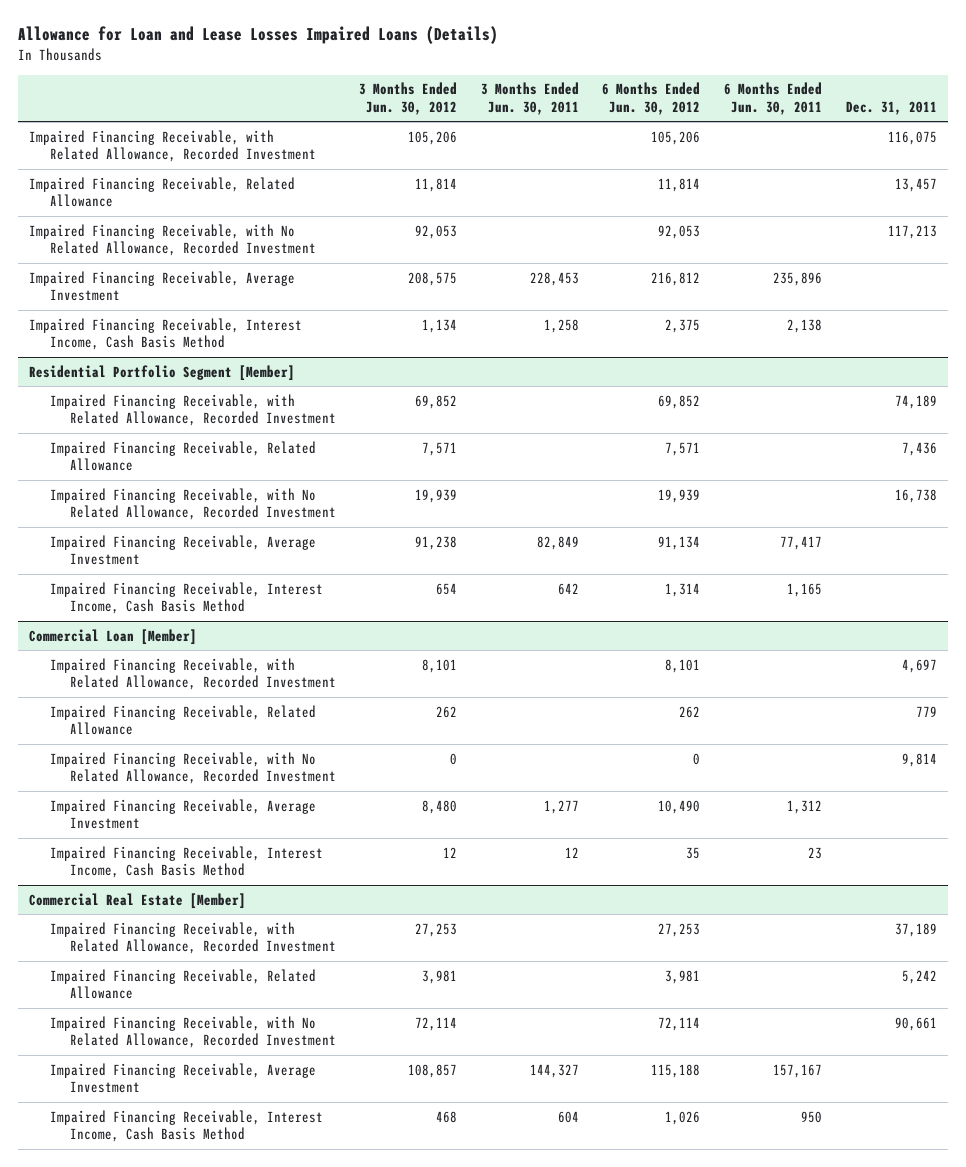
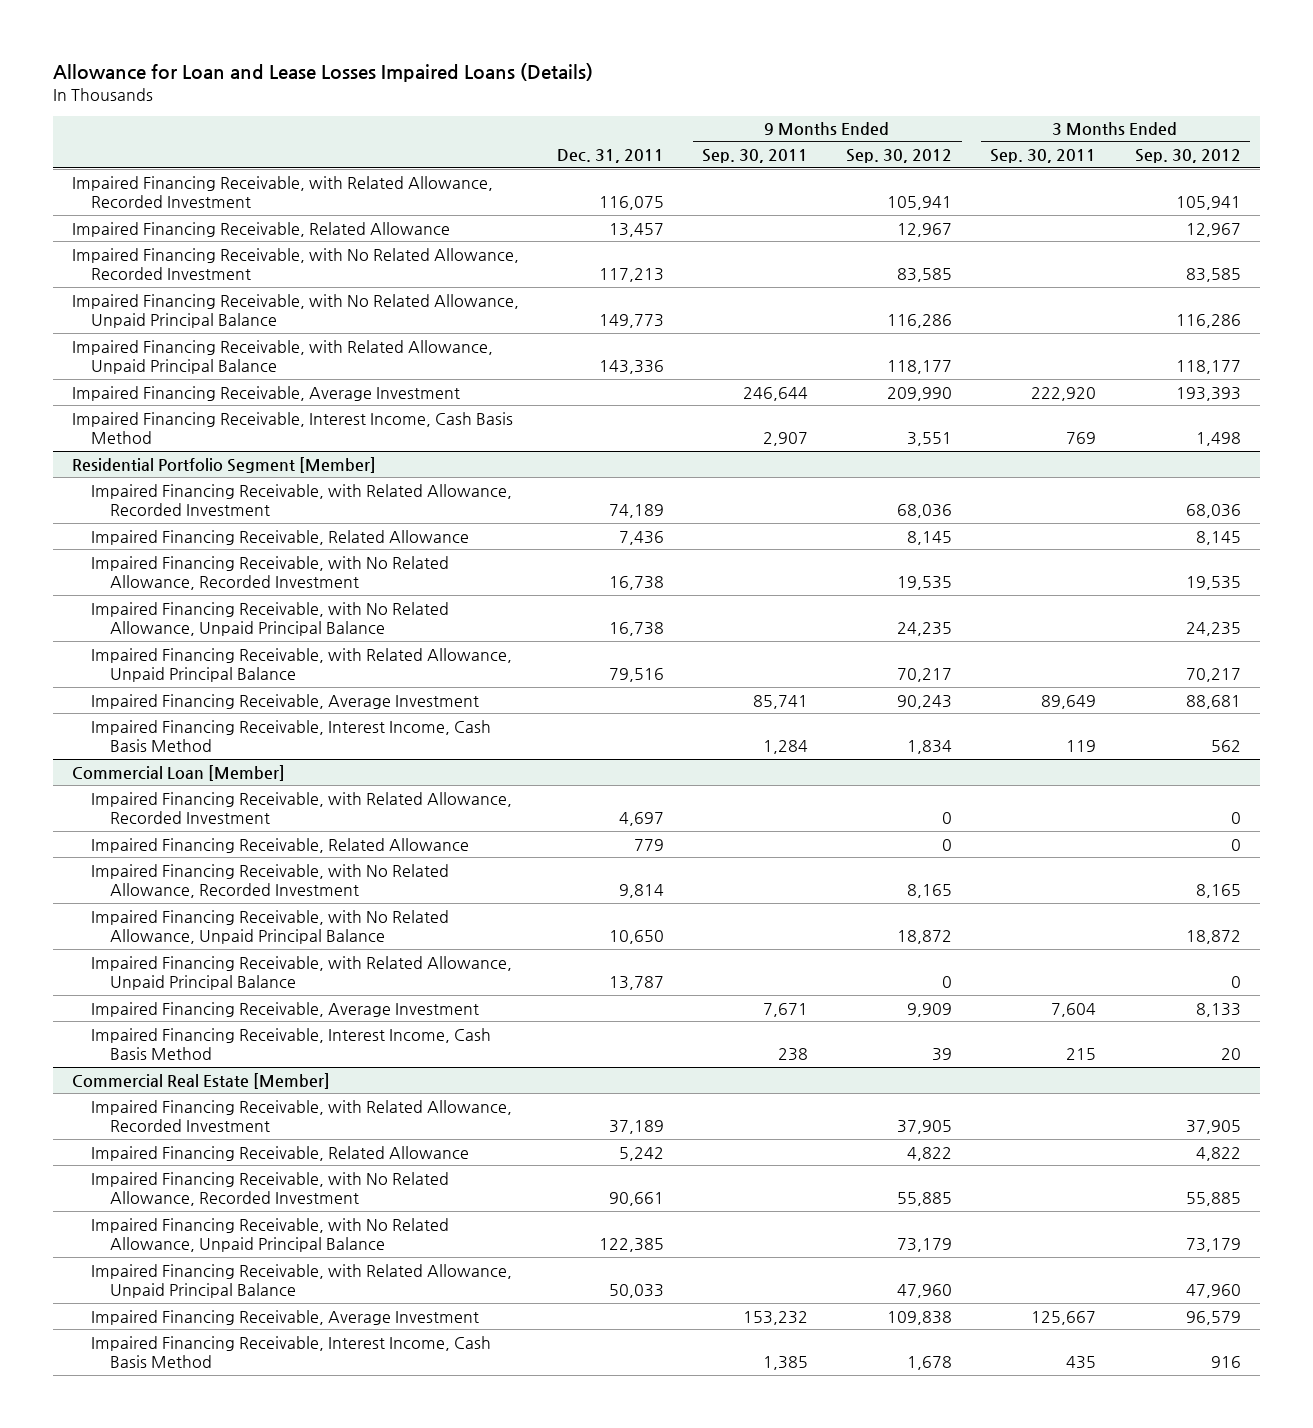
- | 3 Months Ended Jun. 30, 2012 | 3 Months Ended Jun. 30, 2011 | 6 Months Ended Jun. 30, 2012 | 6 Months Ended Jun. 30, 2011 | Dec. 31, 2011
+ | Dec. 31, 2011 | 9 Months Ended Sep. 30, 2011 | 9 Months Ended Sep. 30, 2012 | 3 Months Ended Sep. 30, 2011 | 3 Months Ended Sep. 30, 2012
+ Impaired Financing Receivable, with No Related Allowance, Unpaid Principal Balance | 149,773 | | 116,286 | | 116,286
+ Impaired Financing Receivable, with Related Allowance, Unpaid Principal Balance | 143,336 | | 118,177 | | 118,177
@ Residential Portfolio Segment [Member]
+ Impaired Financing Receivable, with No Related Allowance, Unpaid Principal Balance | 16,738 | | 24,235 | | 24,235
+ Impaired Financing Receivable, with Related Allowance, Unpaid Principal Balance | 79,516 | | 70,217 | | 70,217
@ Commercial Loan [Member]
+ Impaired Financing Receivable, with No Related Allowance, Unpaid Principal Balance | 10,650 | | 18,872 | | 18,872
+ Impaired Financing Receivable, with Related Allowance, Unpaid Principal Balance | 13,787 | | 0 | | 0
@ Commercial Real Estate [Member]
+ Impaired Financing Receivable, with No Related Allowance, Unpaid Principal Balance | 122,385 | | 73,179 | | 73,179
+ Impaired Financing Receivable, with Related Allowance, Unpaid Principal Balance | 50,033 | | 47,960 | | 47,960

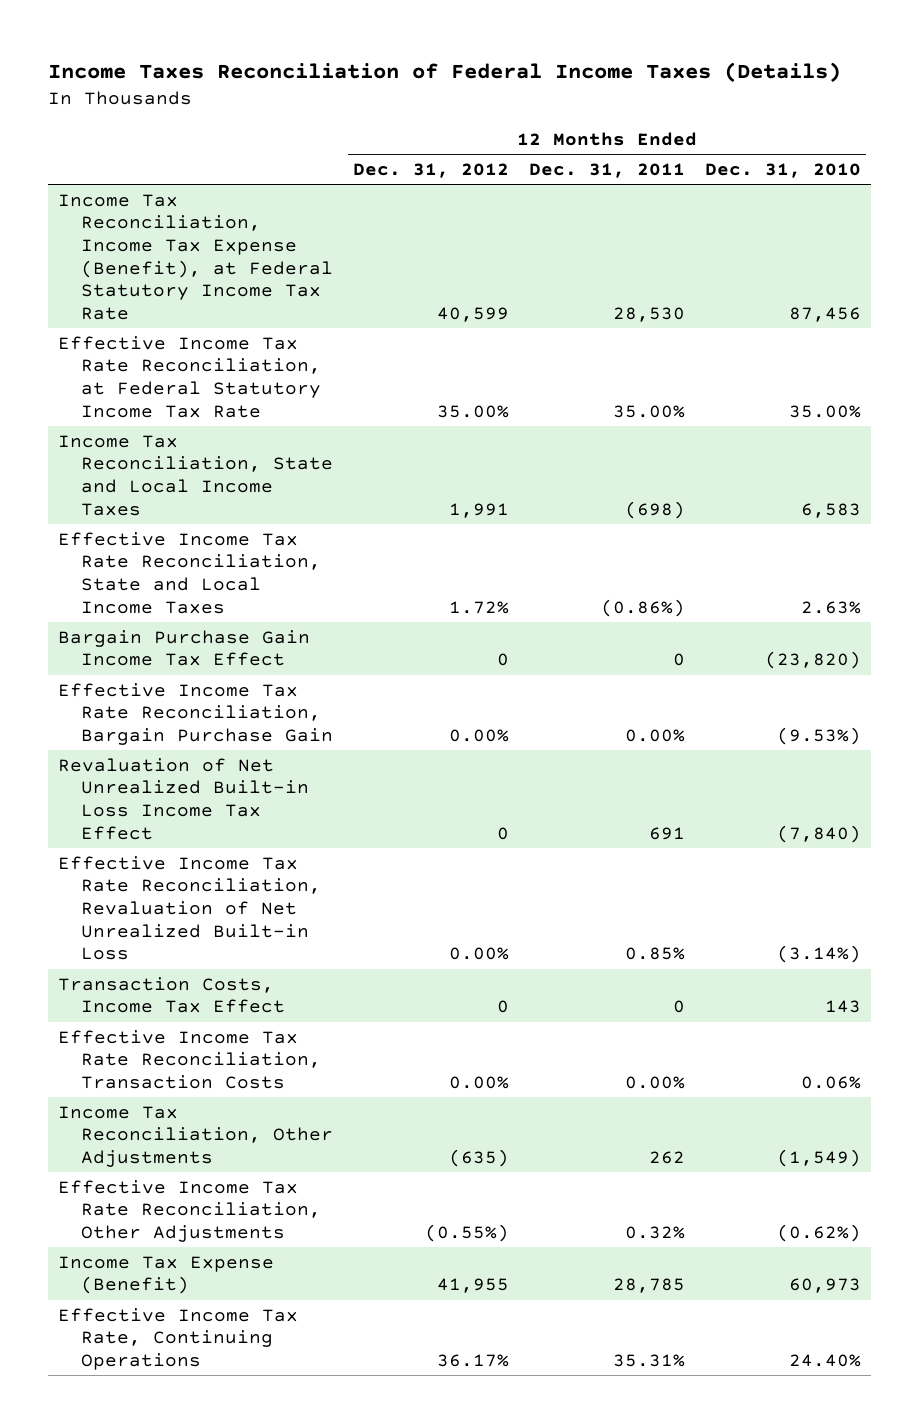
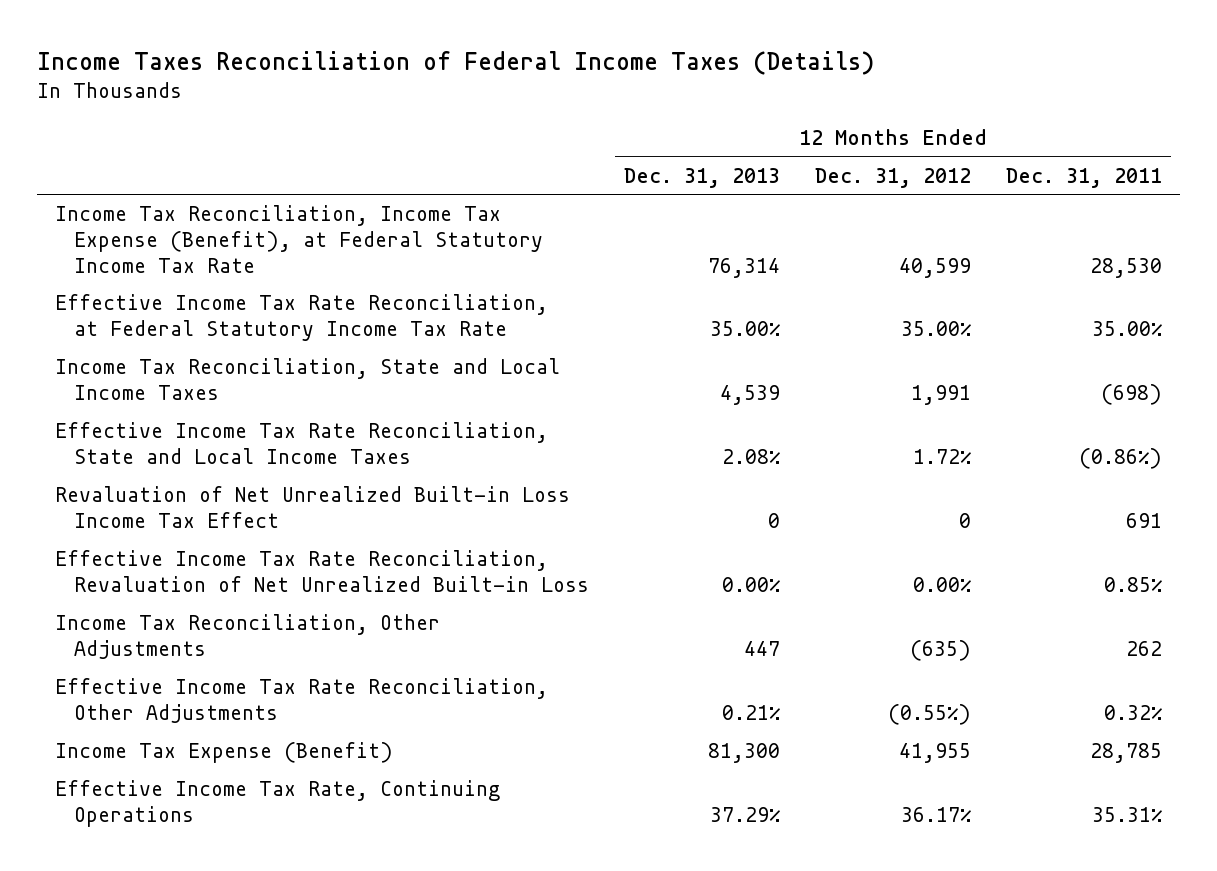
- | 12 Months Ended Dec. 31, 2012 | 12 Months Ended Dec. 31, 2011 | 12 Months Ended Dec. 31, 2010
+ | 12 Months Ended Dec. 31, 2013 | 12 Months Ended Dec. 31, 2012 | 12 Months Ended Dec. 31, 2011
- Bargain Purchase Gain Income Tax Effect | 0 | 0 | (23,820)
- Effective Income Tax Rate Reconciliation, Bargain Purchase Gain | 0.00% | 0.00% | (9.53%)
- Transaction Costs, Income Tax Effect | 0 | 0 | 143
- Effective Income Tax Rate Reconciliation, Transaction Costs | 0.00% | 0.00% | 0.06%

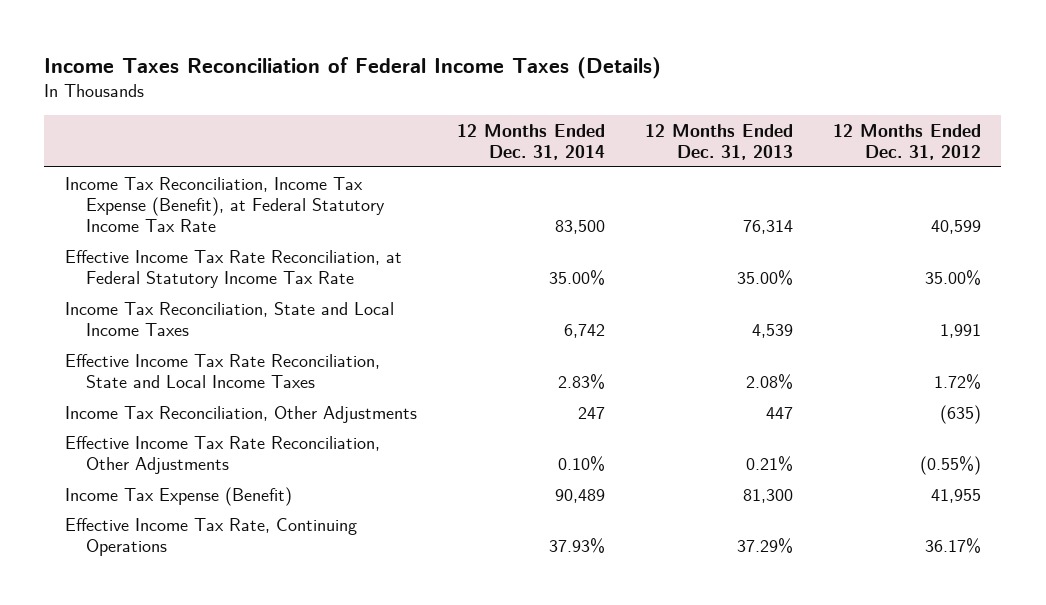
- | 12 Months Ended Dec. 31, 2013 | 12 Months Ended Dec. 31, 2012 | 12 Months Ended Dec. 31, 2011
+ | 12 Months Ended Dec. 31, 2014 | 12 Months Ended Dec. 31, 2013 | 12 Months Ended Dec. 31, 2012
- Revaluation of Net Unrealized Built-in Loss Income Tax Effect | 0 | 0 | 691
- Effective Income Tax Rate Reconciliation, Revaluation of Net Unrealized Built-in Loss | 0.00% | 0.00% | 0.85%

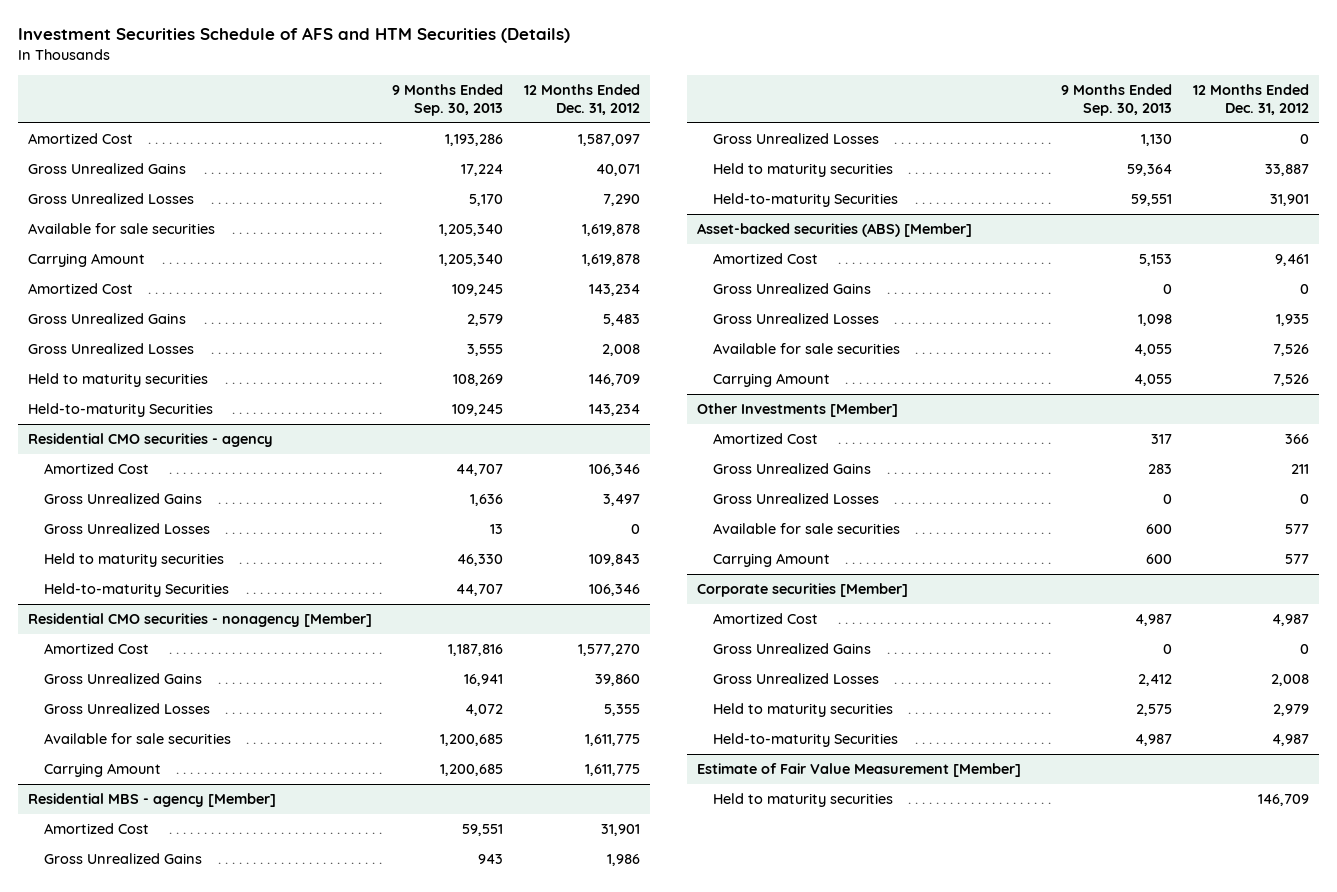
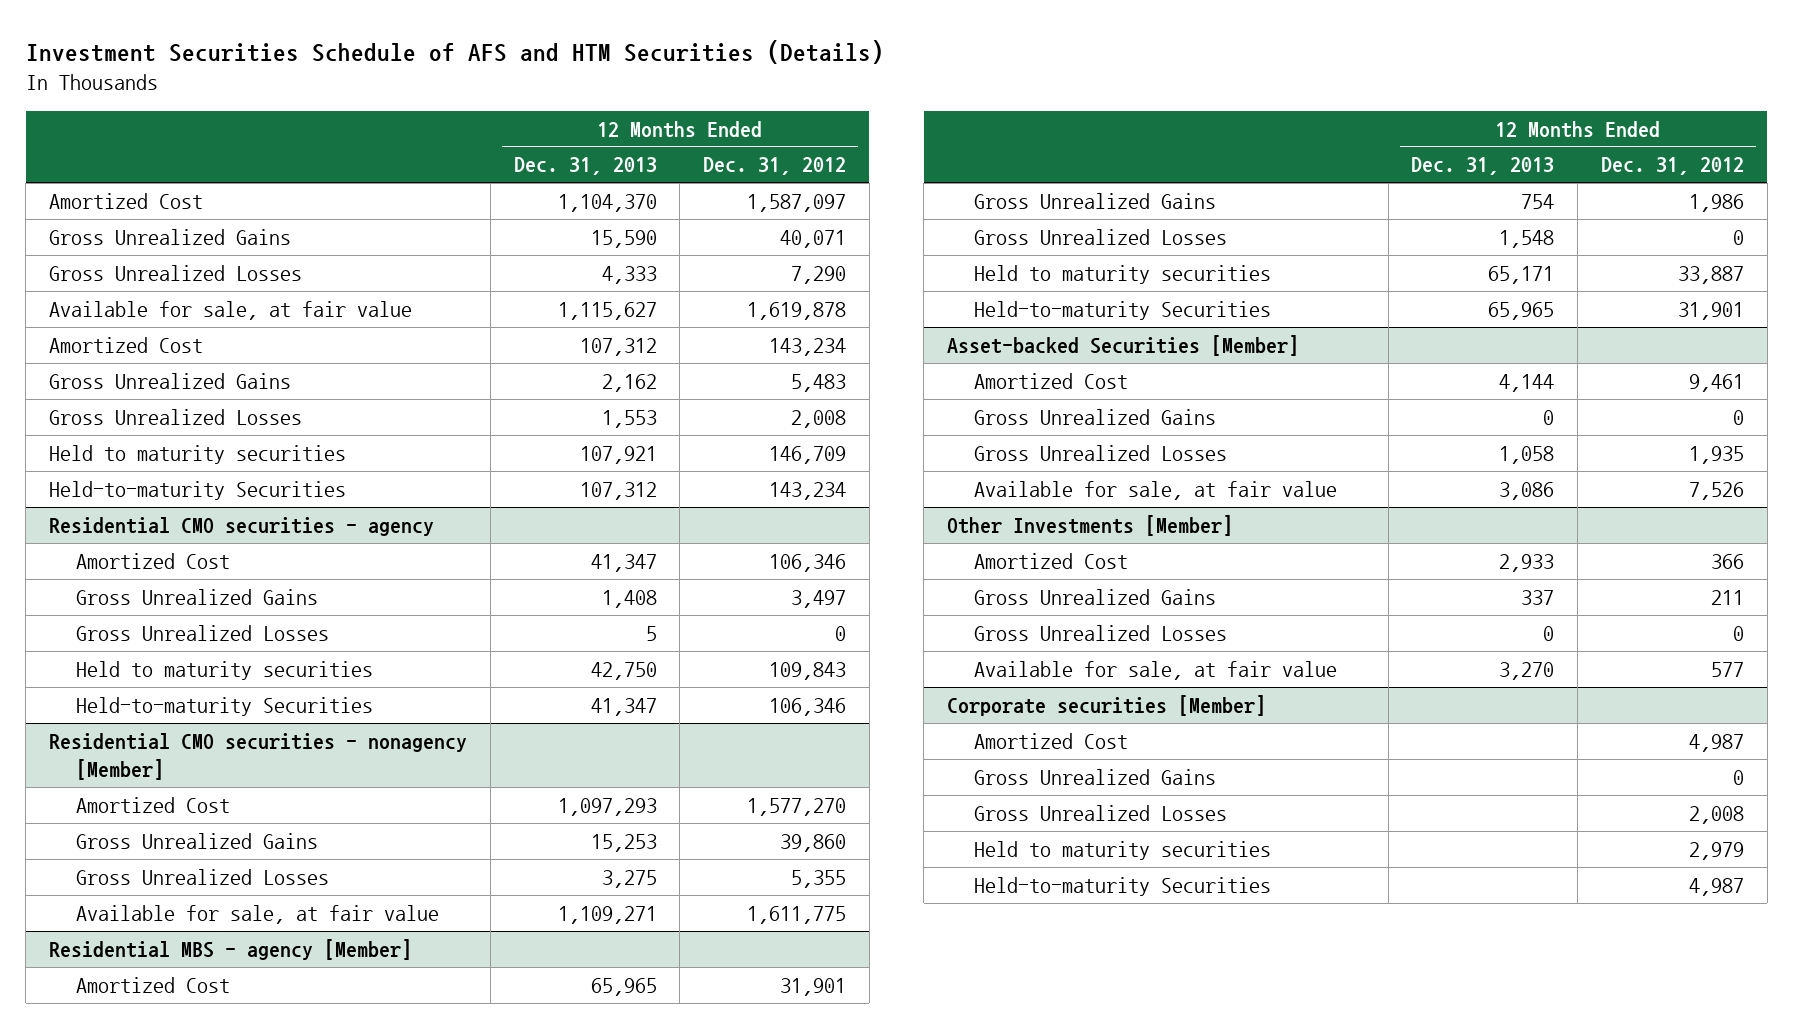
- | 9 Months Ended Sep. 30, 2013 | 12 Months Ended Dec. 31, 2012
+ | 12 Months Ended Dec. 31, 2013 | 12 Months Ended Dec. 31, 2012
- Available for sale securities | 1,205,340 | 1,619,878
- Carrying Amount | 1,205,340 | 1,619,878
+ Available for sale, at fair value | 1,115,627 | 1,619,878
@ Residential CMO securities - nonagency [Member]
- Available for sale securities | 1,200,685 | 1,611,775
- Carrying Amount | 1,200,685 | 1,611,775
+ Available for sale, at fair value | 1,109,271 | 1,611,775
- Asset-backed securities (ABS) [Member]
+ Asset-backed Securities [Member]
- Available for sale securities | 4,055 | 7,526
- Carrying Amount | 4,055 | 7,526
+ Available for sale, at fair value | 3,086 | 7,526
@ Other Investments [Member]
- Available for sale securities | 600 | 577
- Carrying Amount | 600 | 577
+ Available for sale, at fair value | 3,270 | 577
- Estimate of Fair Value Measurement [Member]
- Held to maturity securities | | 146,709

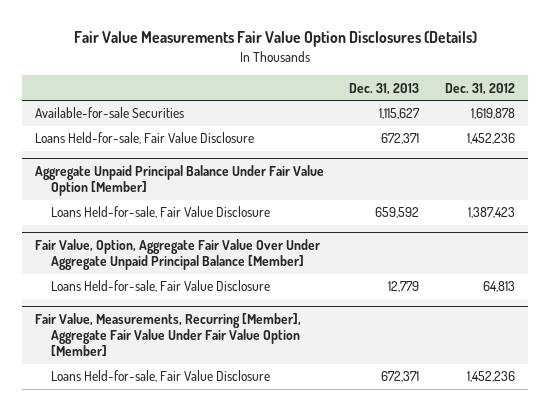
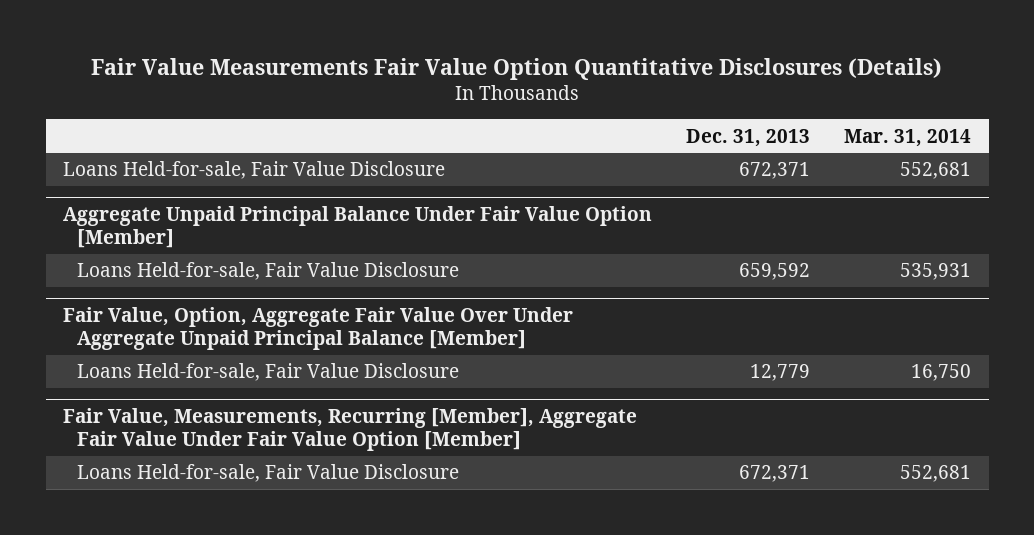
- Fair Value Measurements Fair Value Option Disclosures (Details)
+ Fair Value Measurements Fair Value Option Quantitative Disclosures (Details)
- | Dec. 31, 2013 | Dec. 31, 2012
+ | Dec. 31, 2013 | Mar. 31, 2014
- Available-for-sale Securities | 1,115,627 | 1,619,878

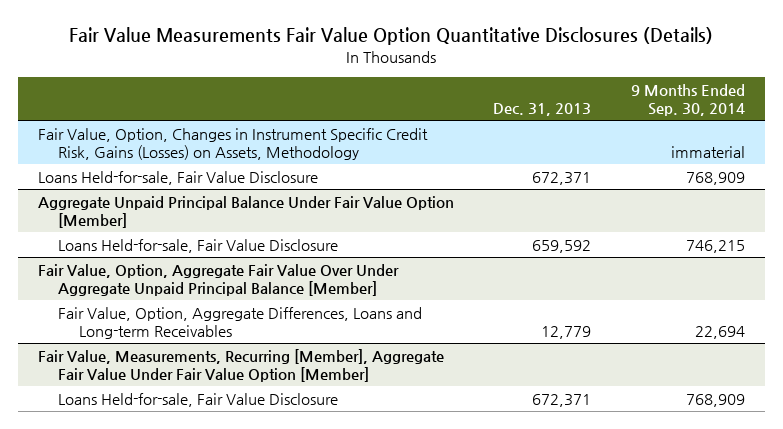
- | Dec. 31, 2013 | Mar. 31, 2014
+ | Dec. 31, 2013 | 9 Months Ended Sep. 30, 2014
+ Fair Value, Option, Changes in Instrument Specific Credit Risk, Gains (Losses) on Assets, Methodology | | immaterial
@ Fair Value, Option, Aggregate Fair Value Over Under Aggregate Unpaid Principal Balance [Member]
- Loans Held-for-sale, Fair Value Disclosure | 12,779 | 16,750
+ Fair Value, Option, Aggregate Differences, Loans and Long-term Receivables | 12,779 | 22,694

